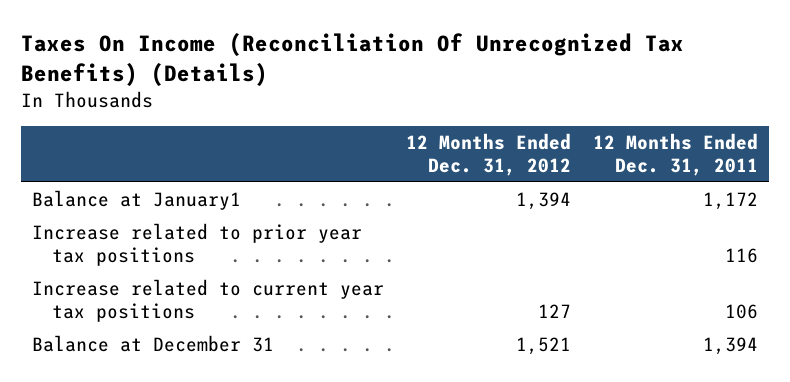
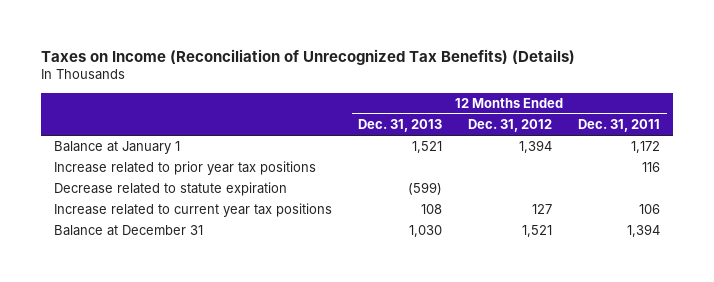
- Taxes On Income (Reconciliation Of Unrecognized Tax Benefits) (Details)
+ Taxes on Income (Reconciliation of Unrecognized Tax Benefits) (Details)
- | 12 Months Ended Dec. 31, 2012 | 12 Months Ended Dec. 31, 2011
+ | 12 Months Ended Dec. 31, 2013 | 12 Months Ended Dec. 31, 2012 | 12 Months Ended Dec. 31, 2011
- Balance at January1 | 1,394 | 1,172
+ Balance at January 1 | 1,521 | 1,394 | 1,172
+ Decrease related to statute expiration | (599) | |

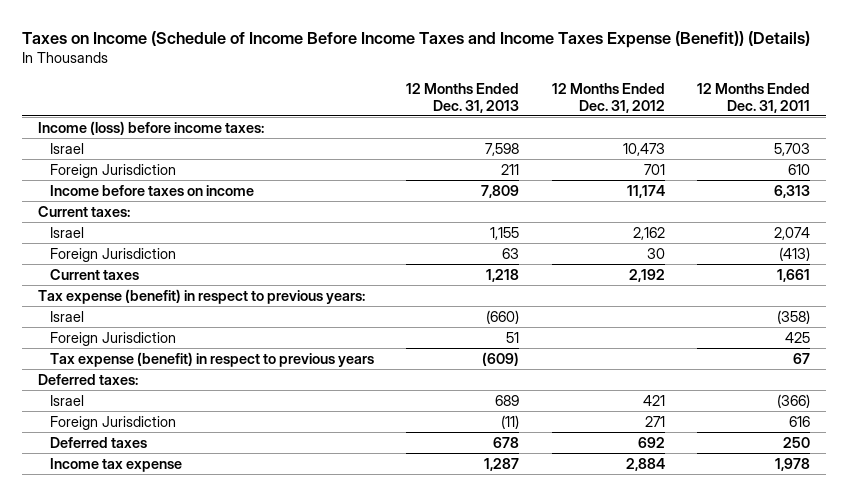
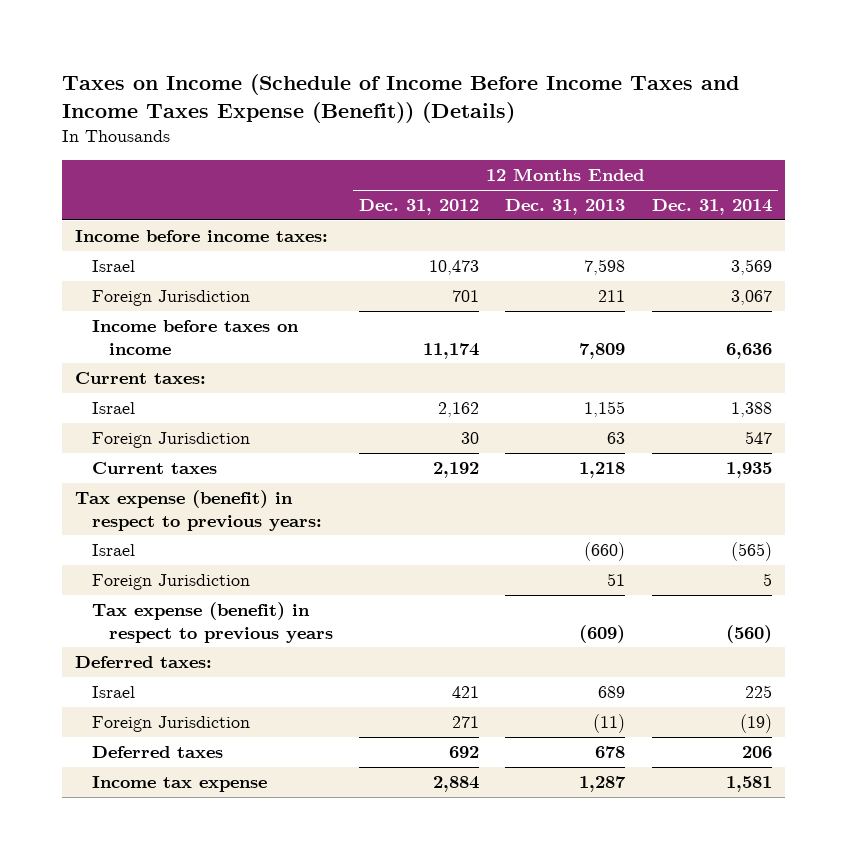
- | 12 Months Ended Dec. 31, 2013 | 12 Months Ended Dec. 31, 2012 | 12 Months Ended Dec. 31, 2011
+ | 12 Months Ended Dec. 31, 2012 | 12 Months Ended Dec. 31, 2013 | 12 Months Ended Dec. 31, 2014
- Income (loss) before income taxes:
+ Income before income taxes:

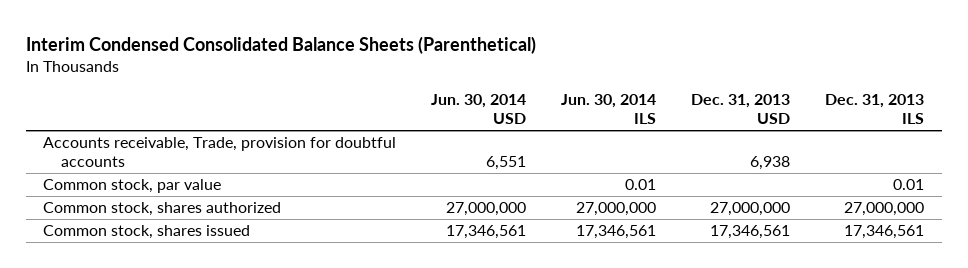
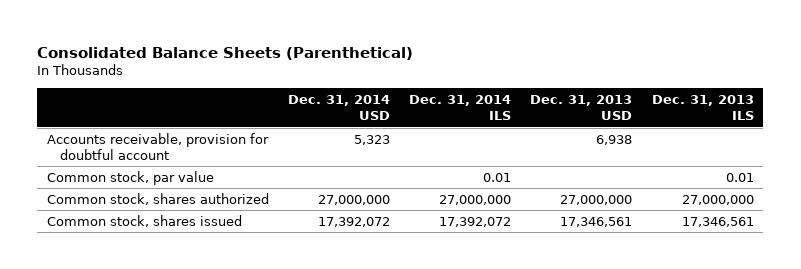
- Interim Condensed Consolidated Balance Sheets (Parenthetical)
+ Consolidated Balance Sheets (Parenthetical)
- | Jun. 30, 2014 USD | Jun. 30, 2014 ILS | Dec. 31, 2013 USD | Dec. 31, 2013 ILS
+ | Dec. 31, 2014 USD | Dec. 31, 2014 ILS | Dec. 31, 2013 USD | Dec. 31, 2013 ILS
- Accounts receivable, Trade, provision for doubtful accounts | 6,551 | | 6,938 |
+ Accounts receivable, provision for doubtful account | 5,323 | | 6,938 |

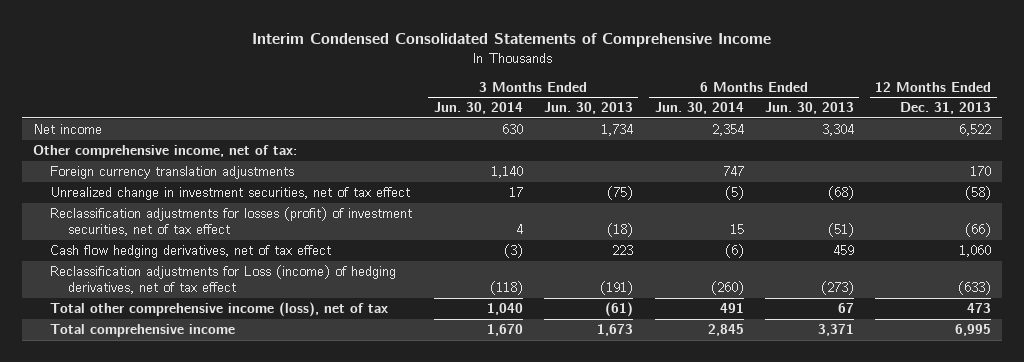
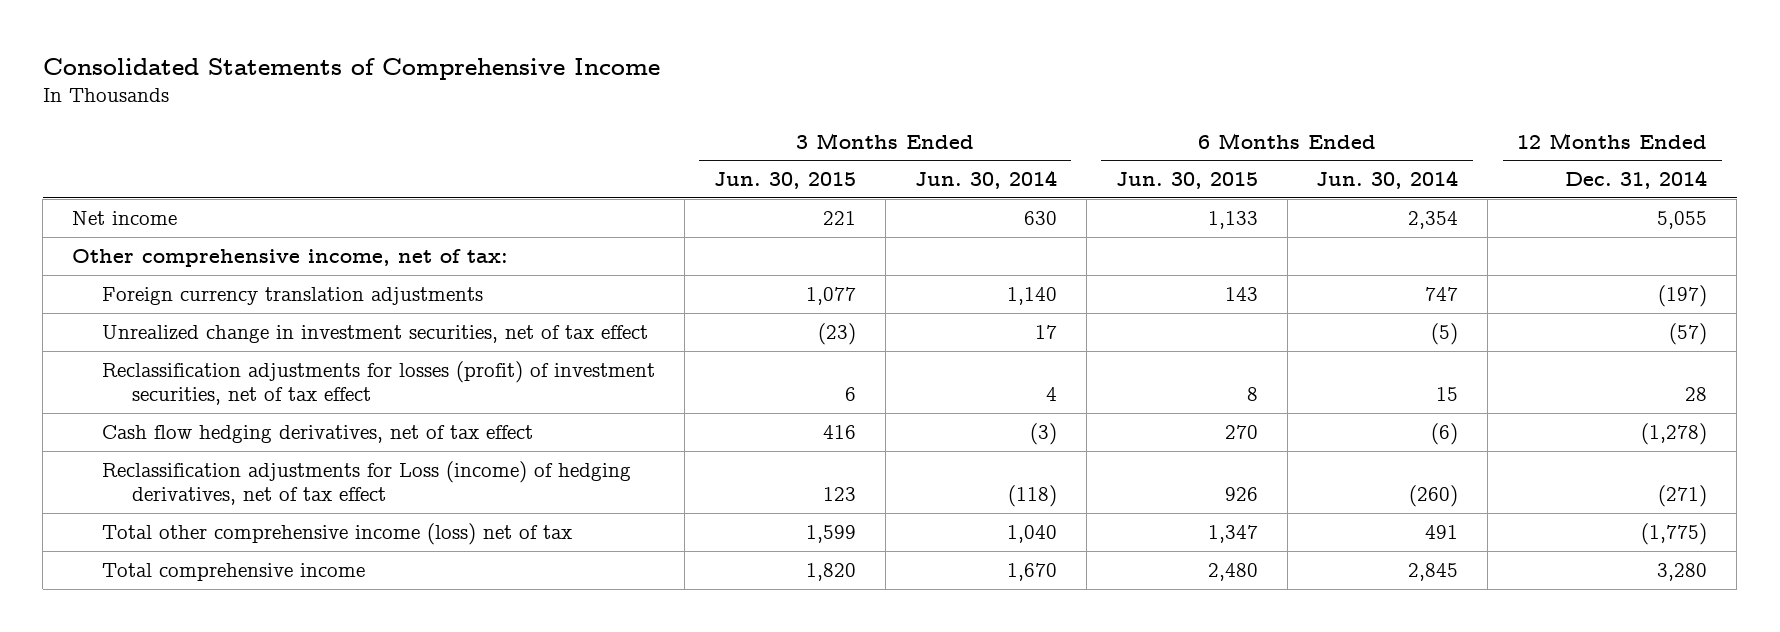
- Interim Condensed Consolidated Statements of Comprehensive Income
+ Consolidated Statements of Comprehensive Income
- | 3 Months Ended Jun. 30, 2014 | 3 Months Ended Jun. 30, 2013 | 6 Months Ended Jun. 30, 2014 | 6 Months Ended Jun. 30, 2013 | 12 Months Ended Dec. 31, 2013
+ | 3 Months Ended Jun. 30, 2015 | 3 Months Ended Jun. 30, 2014 | 6 Months Ended Jun. 30, 2015 | 6 Months Ended Jun. 30, 2014 | 12 Months Ended Dec. 31, 2014
- Total other comprehensive income (loss), net of tax | 1,040 | (61) | 491 | 67 | 473
+ Total other comprehensive income (loss) net of tax | 1,599 | 1,040 | 1,347 | 491 | (1,775)

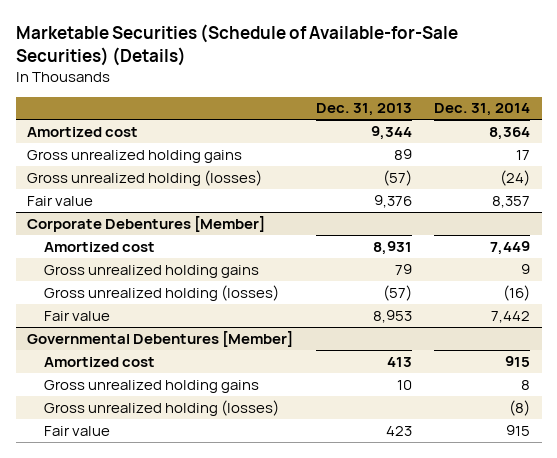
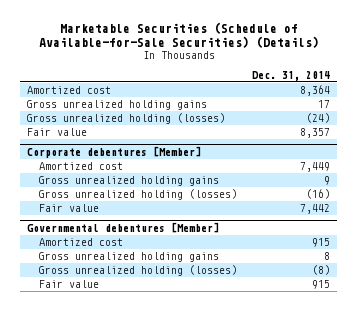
- | Dec. 31, 2013 | Dec. 31, 2014
+ | Dec. 31, 2014
- Corporate Debentures [Member]
+ Corporate debentures [Member]
- Governmental Debentures [Member]
+ Governmental debentures [Member]

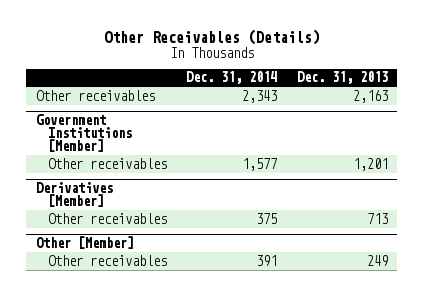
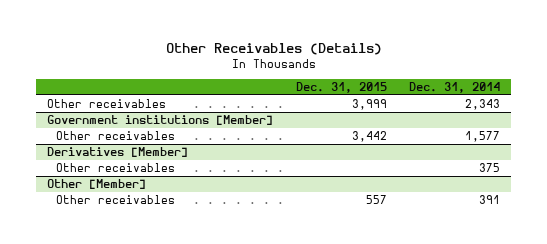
- | Dec. 31, 2014 | Dec. 31, 2013
+ | Dec. 31, 2015 | Dec. 31, 2014
- Government Institutions [Member]
+ Government institutions [Member]

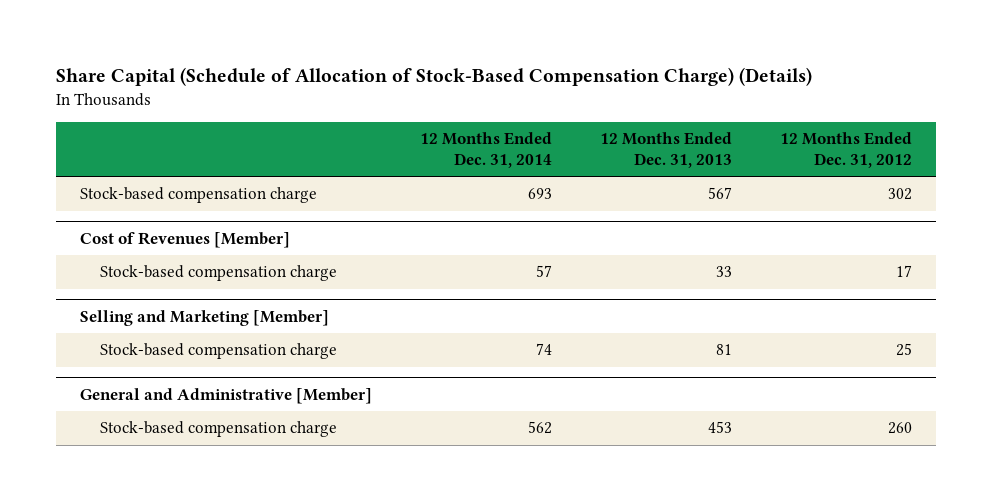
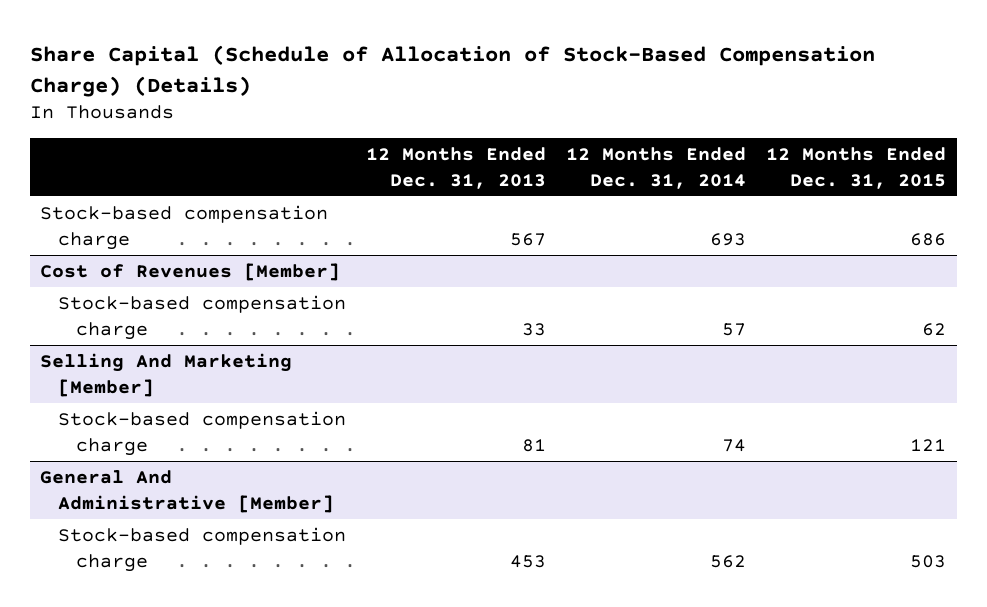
- | 12 Months Ended Dec. 31, 2014 | 12 Months Ended Dec. 31, 2013 | 12 Months Ended Dec. 31, 2012
+ | 12 Months Ended Dec. 31, 2013 | 12 Months Ended Dec. 31, 2014 | 12 Months Ended Dec. 31, 2015
- Selling and Marketing [Member]
+ Selling And Marketing [Member]
- General and Administrative [Member]
+ General And Administrative [Member]

